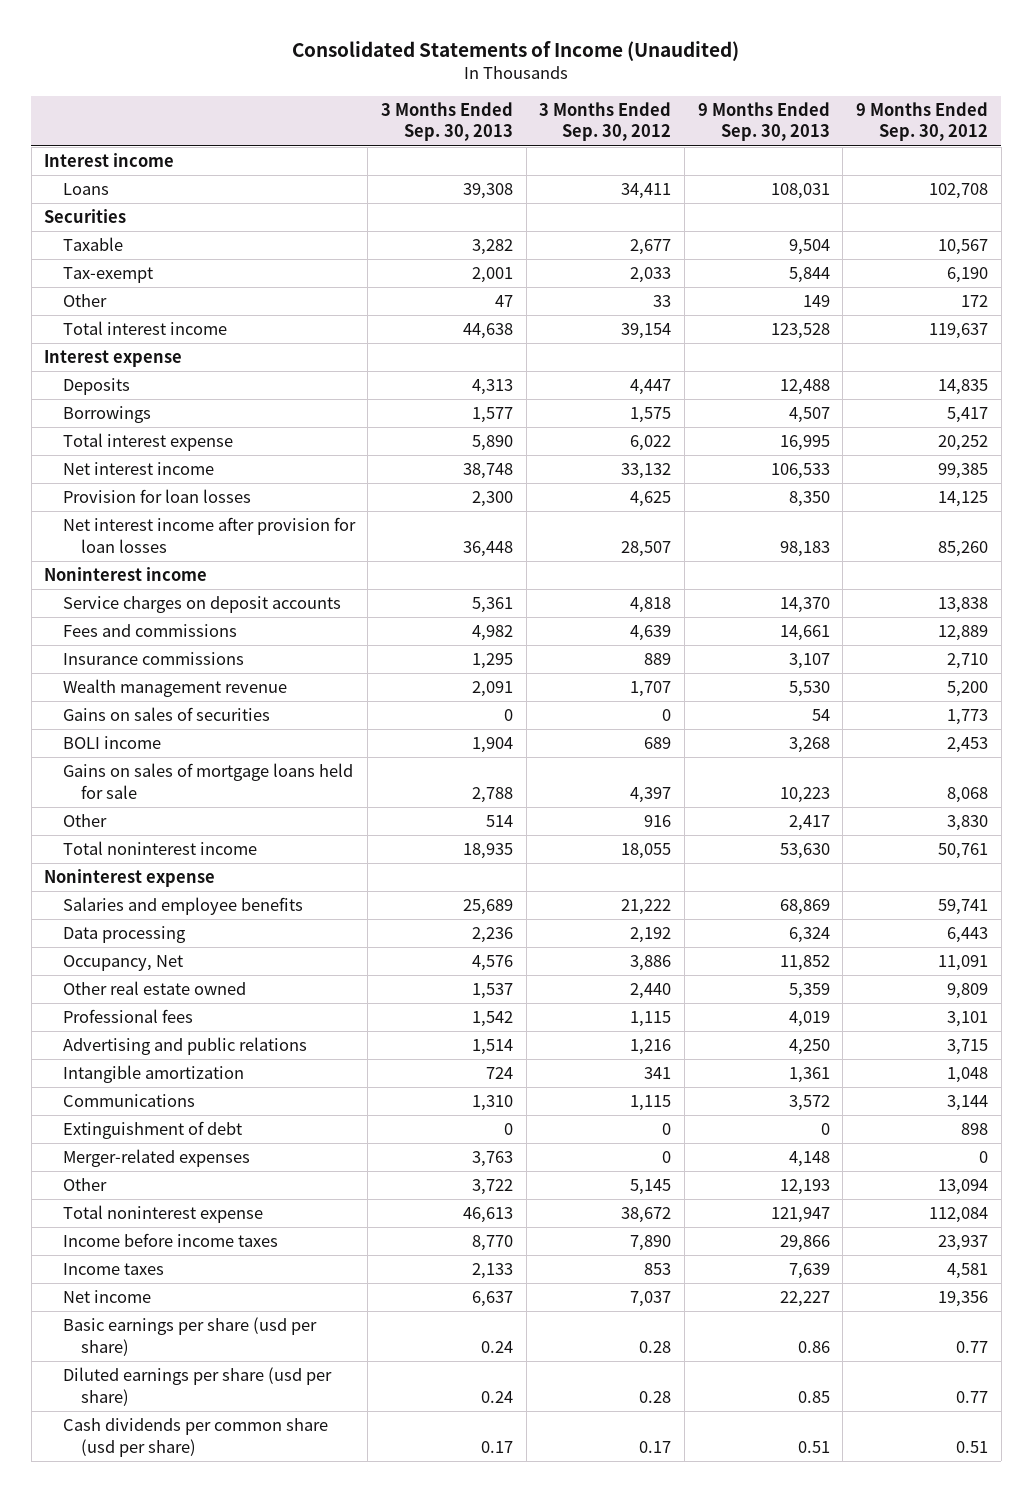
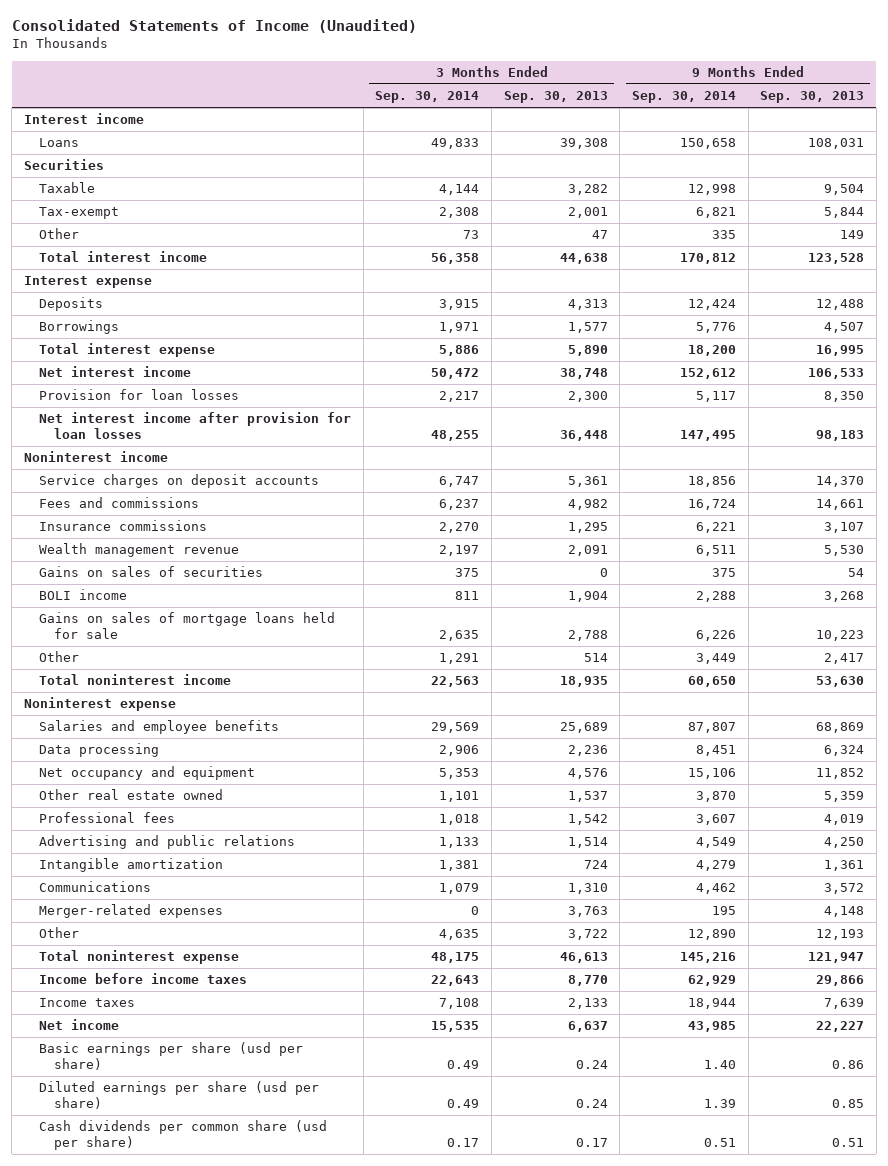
- | 3 Months Ended Sep. 30, 2013 | 3 Months Ended Sep. 30, 2012 | 9 Months Ended Sep. 30, 2013 | 9 Months Ended Sep. 30, 2012
+ | 3 Months Ended Sep. 30, 2014 | 3 Months Ended Sep. 30, 2013 | 9 Months Ended Sep. 30, 2014 | 9 Months Ended Sep. 30, 2013
- Occupancy, Net | 4,576 | 3,886 | 11,852 | 11,091
+ Net occupancy and equipment | 5,353 | 4,576 | 15,106 | 11,852
- Extinguishment of debt | 0 | 0 | 0 | 898

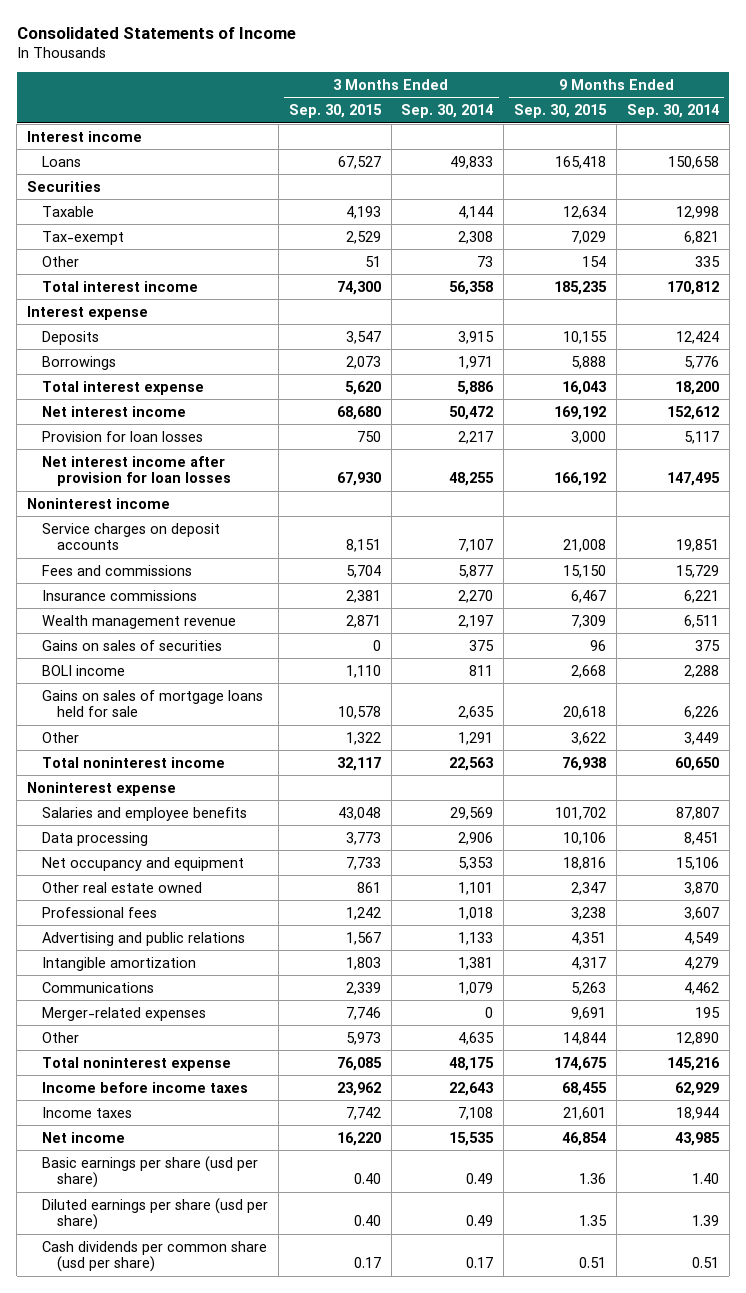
- Consolidated Statements of Income (Unaudited)
+ Consolidated Statements of Income
- | 3 Months Ended Sep. 30, 2014 | 3 Months Ended Sep. 30, 2013 | 9 Months Ended Sep. 30, 2014 | 9 Months Ended Sep. 30, 2013
+ | 3 Months Ended Sep. 30, 2015 | 3 Months Ended Sep. 30, 2014 | 9 Months Ended Sep. 30, 2015 | 9 Months Ended Sep. 30, 2014
- Service charges on deposit accounts | 6,747 | 5,361 | 18,856 | 14,370
- Fees and commissions | 6,237 | 4,982 | 16,724 | 14,661
+ Service charges on deposit accounts | 8,151 | 7,107 | 21,008 | 19,851
+ Fees and commissions | 5,704 | 5,877 | 15,150 | 15,729

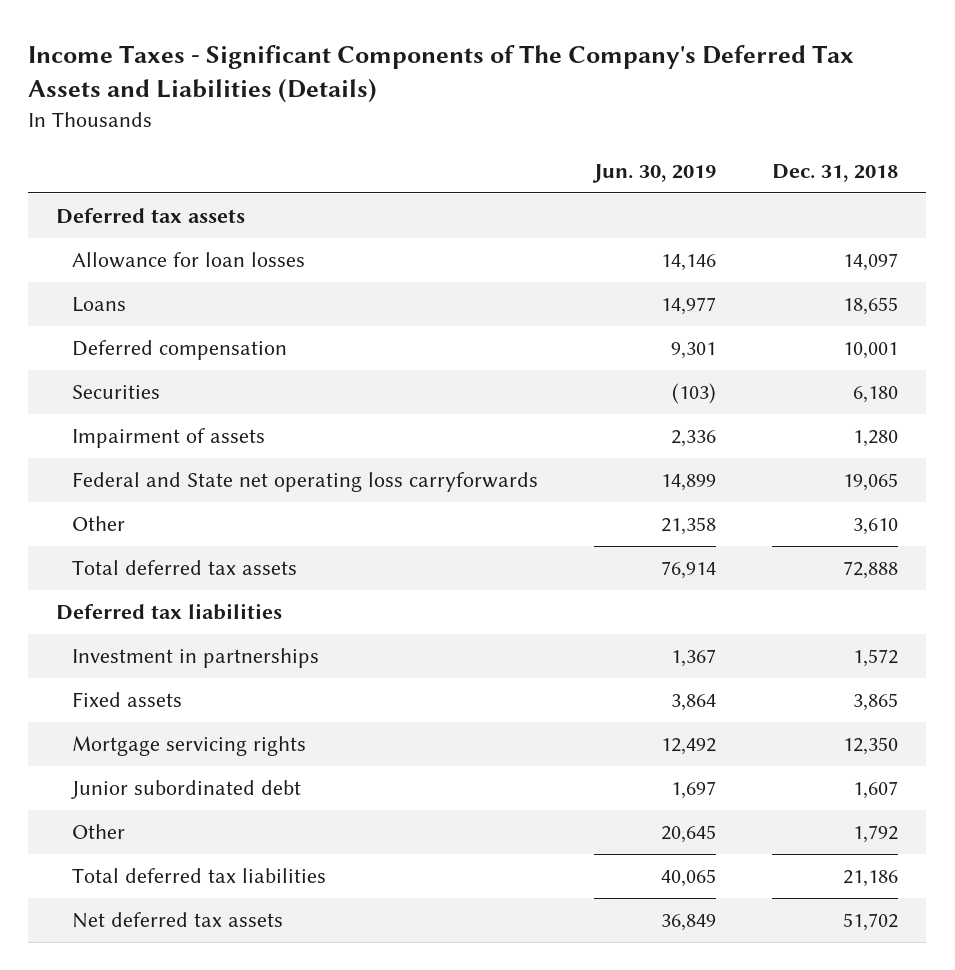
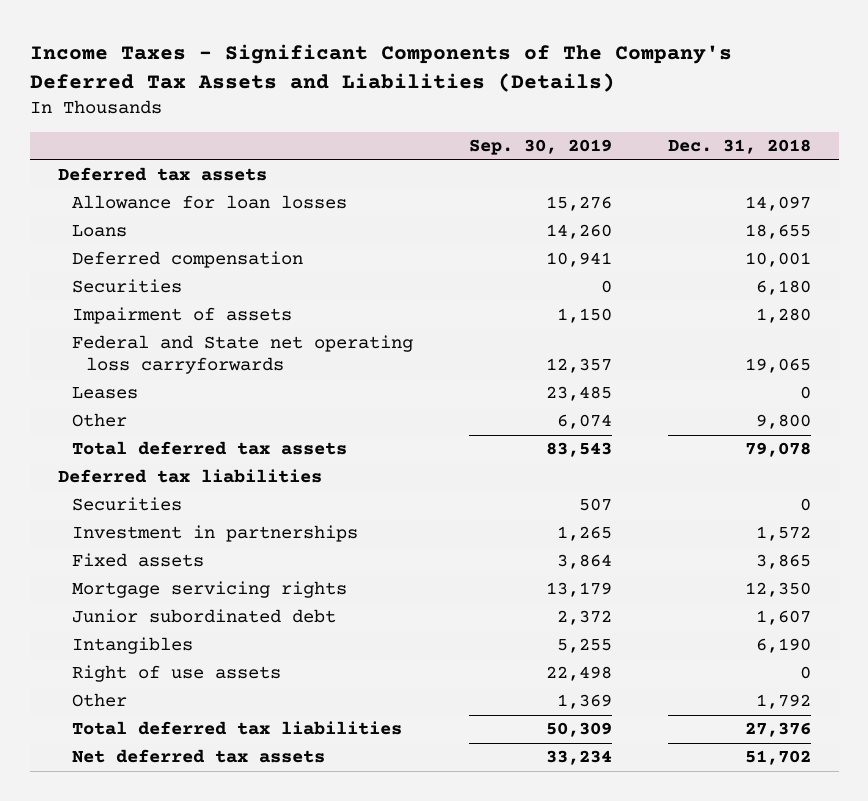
- | Jun. 30, 2019 | Dec. 31, 2018
+ | Sep. 30, 2019 | Dec. 31, 2018
- Other | 21,358 | 3,610
- Total deferred tax assets | 76,914 | 72,888
+ Leases | 23,485 | 0
+ Other | 6,074 | 9,800
+ Total deferred tax assets | 83,543 | 79,078
+ Securities | 507 | 0
+ Intangibles | 5,255 | 6,190
+ Right of use assets | 22,498 | 0
- Total deferred tax liabilities | 40,065 | 21,186
+ Total deferred tax liabilities | 50,309 | 27,376

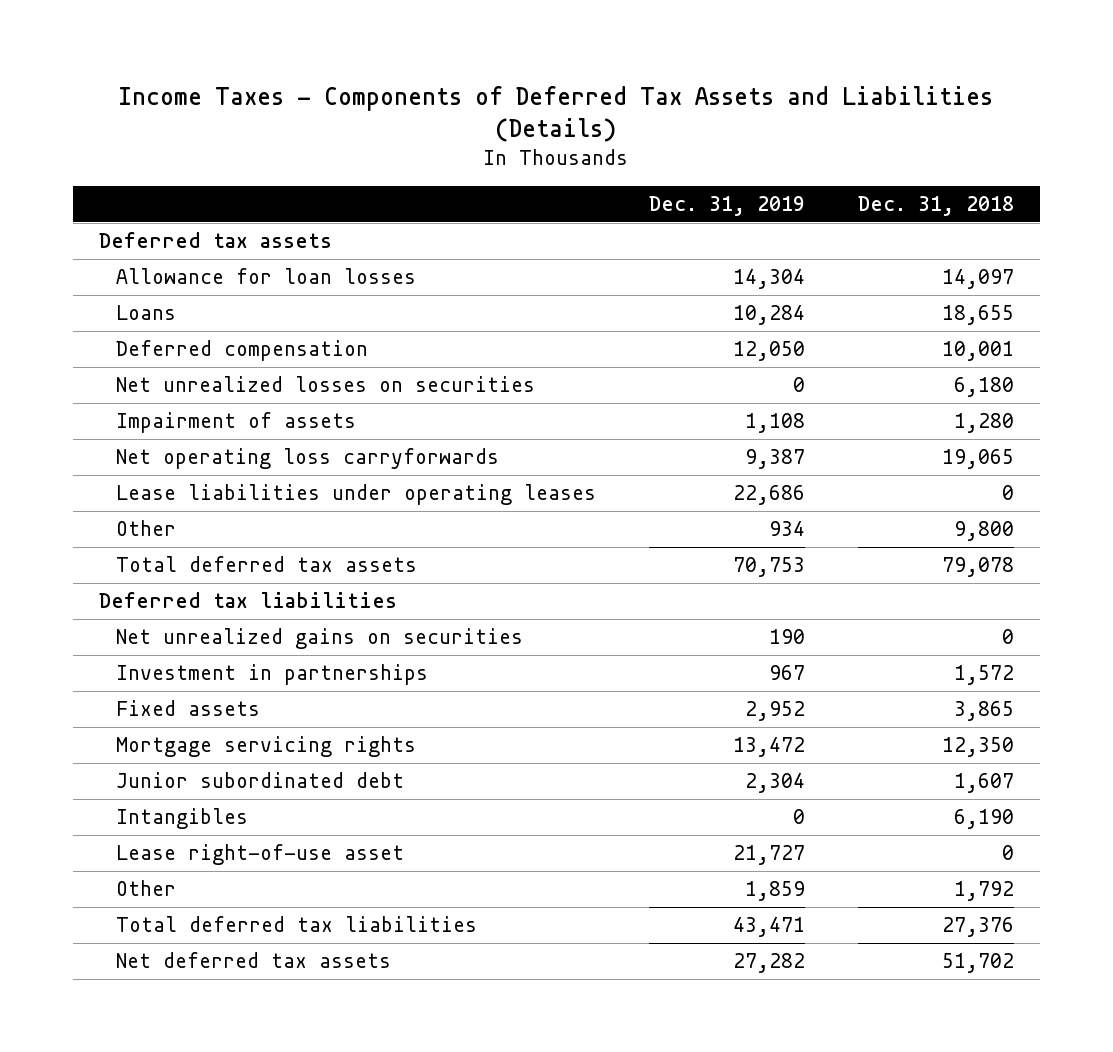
- Income Taxes - Significant Components of The Company's Deferred Tax Assets and Liabilities (Details)
+ Income Taxes - Components of Deferred Tax Assets and Liabilities (Details)
- | Sep. 30, 2019 | Dec. 31, 2018
+ | Dec. 31, 2019 | Dec. 31, 2018
- Securities | 0 | 6,180
+ Net unrealized losses on securities | 0 | 6,180
- Federal and State net operating loss carryforwards | 12,357 | 19,065
- Leases | 23,485 | 0
+ Net operating loss carryforwards | 9,387 | 19,065
+ Lease liabilities under operating leases | 22,686 | 0
- Securities | 507 | 0
+ Net unrealized gains on securities | 190 | 0
- Right of use assets | 22,498 | 0
+ Lease right-of-use asset | 21,727 | 0

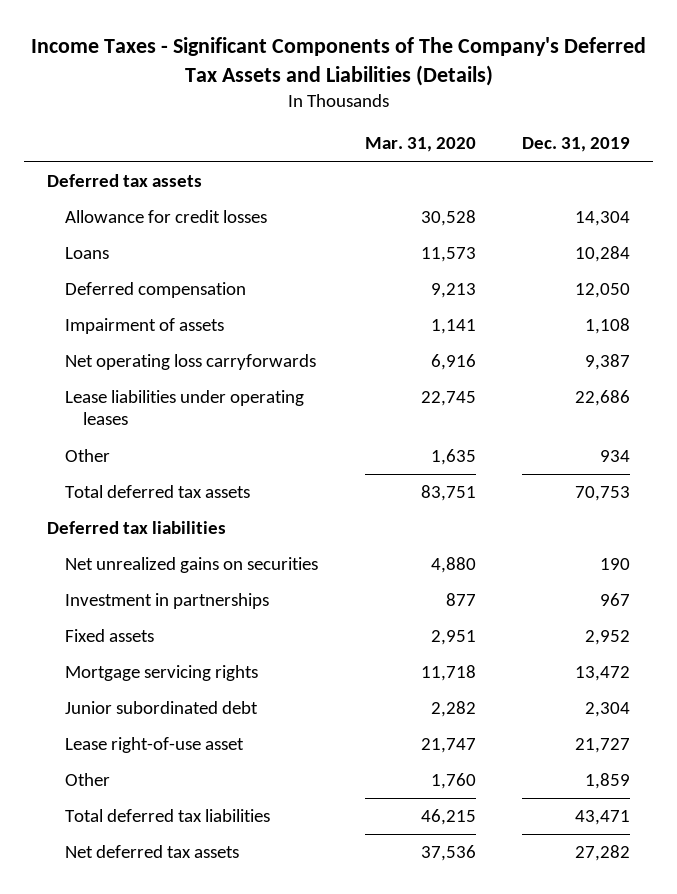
- Income Taxes - Components of Deferred Tax Assets and Liabilities (Details)
+ Income Taxes - Significant Components of The Company's Deferred Tax Assets and Liabilities (Details)
- | Dec. 31, 2019 | Dec. 31, 2018
+ | Mar. 31, 2020 | Dec. 31, 2019
- Allowance for loan losses | 14,304 | 14,097
+ Allowance for credit losses | 30,528 | 14,304
- Net unrealized losses on securities | 0 | 6,180
- Intangibles | 0 | 6,190

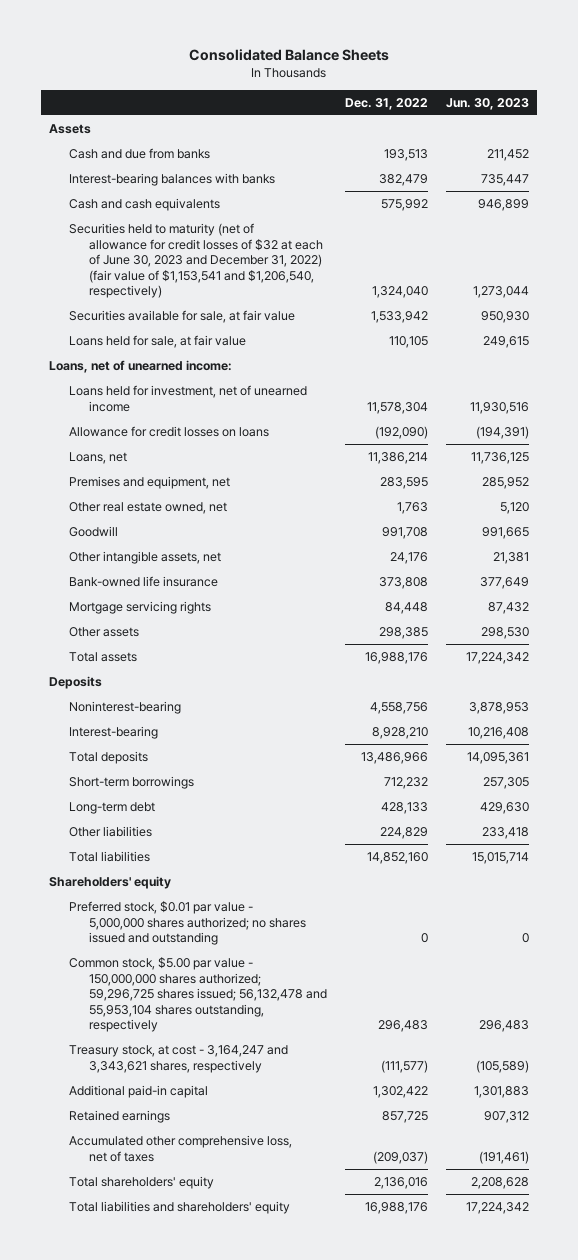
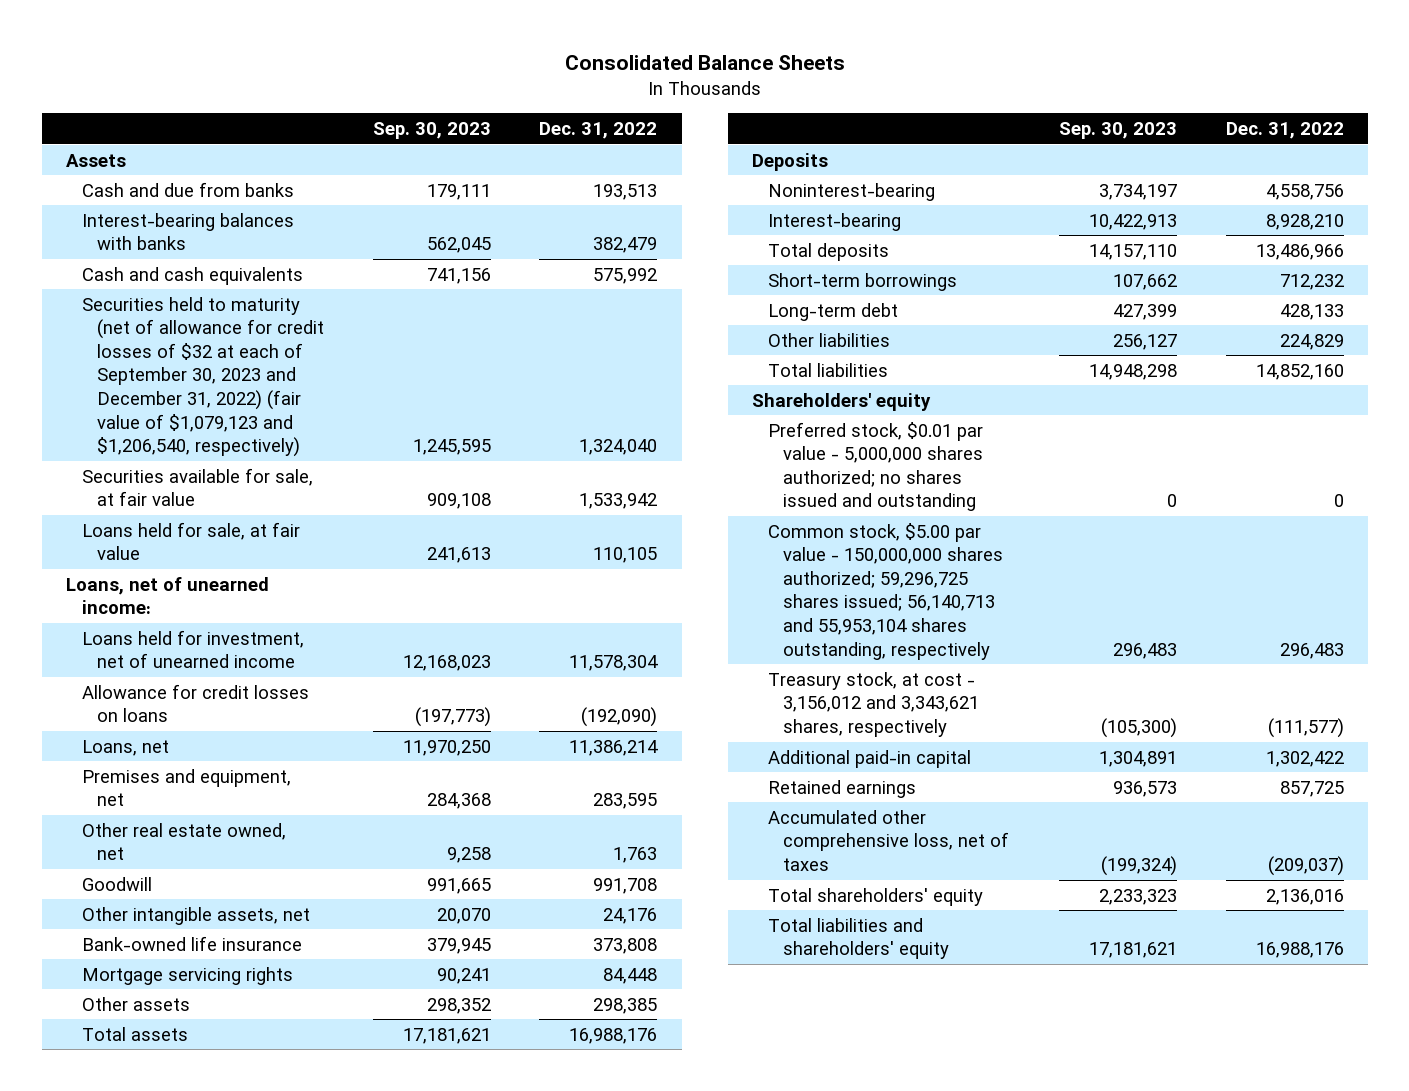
- | Dec. 31, 2022 | Jun. 30, 2023
+ | Sep. 30, 2023 | Dec. 31, 2022
- Securities held to maturity (net of allowance for credit losses of $32 at each of June 30, 2023 and December 31, 2022) (fair value of $1,153,541 and $1,206,540, respectively) | 1,324,040 | 1,273,044
+ Securities held to maturity (net of allowance for credit losses of $32 at each of September 30, 2023 and December 31, 2022) (fair value of $1,079,123 and $1,206,540, respectively) | 1,245,595 | 1,324,040
- Common stock, $5.00 par value - 150,000,000 shares authorized; 59,296,725 shares issued; 56,132,478 and 55,953,104 shares outstanding, respectively | 296,483 | 296,483
- Treasury stock, at cost - 3,164,247 and 3,343,621 shares, respectively | (111,577) | (105,589)
+ Common stock, $5.00 par value - 150,000,000 shares authorized; 59,296,725 shares issued; 56,140,713 and 55,953,104 shares outstanding, respectively | 296,483 | 296,483
+ Treasury stock, at cost - 3,156,012 and 3,343,621 shares, respectively | (105,300) | (111,577)

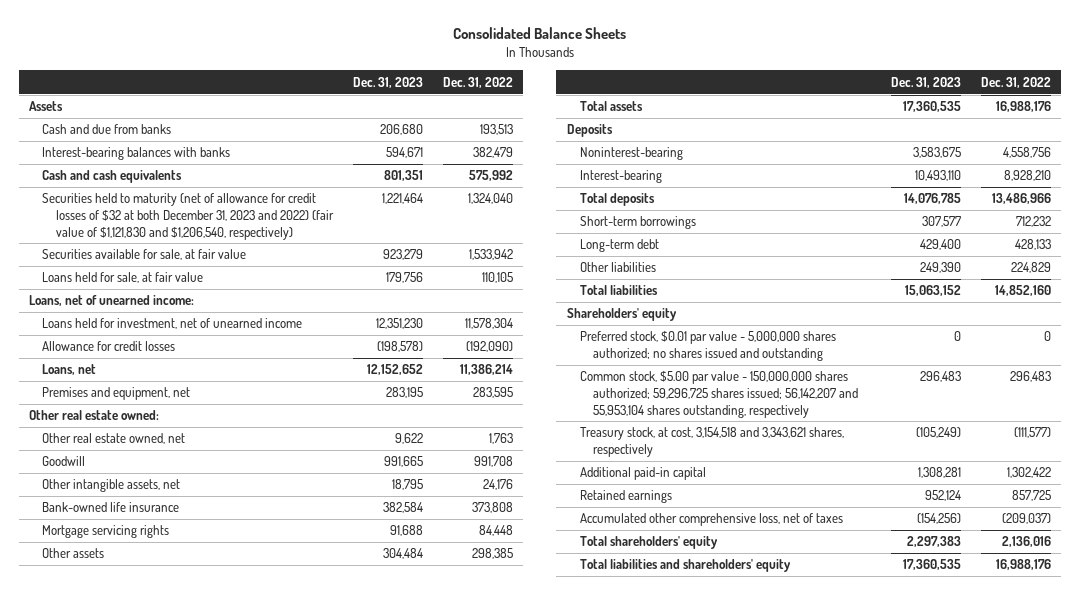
- | Sep. 30, 2023 | Dec. 31, 2022
+ | Dec. 31, 2023 | Dec. 31, 2022
- Securities held to maturity (net of allowance for credit losses of $32 at each of September 30, 2023 and December 31, 2022) (fair value of $1,079,123 and $1,206,540, respectively) | 1,245,595 | 1,324,040
+ Securities held to maturity (net of allowance for credit losses of $32 at both December 31, 2023 and 2022) (fair value of $1,121,830 and $1,206,540, respectively) | 1,221,464 | 1,324,040
- Allowance for credit losses on loans | (197,773) | (192,090)
+ Allowance for credit losses | (198,578) | (192,090)
+ Other real estate owned:
- Common stock, $5.00 par value - 150,000,000 shares authorized; 59,296,725 shares issued; 56,140,713 and 55,953,104 shares outstanding, respectively | 296,483 | 296,483
- Treasury stock, at cost - 3,156,012 and 3,343,621 shares, respectively | (105,300) | (111,577)
+ Common stock, $5.00 par value - 150,000,000 shares authorized; 59,296,725 shares issued; 56,142,207 and 55,953,104 shares outstanding, respectively | 296,483 | 296,483
+ Treasury stock, at cost, 3,154,518 and 3,343,621 shares, respectively | (105,249) | (111,577)

